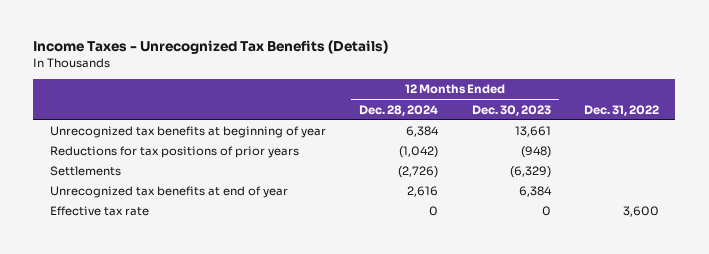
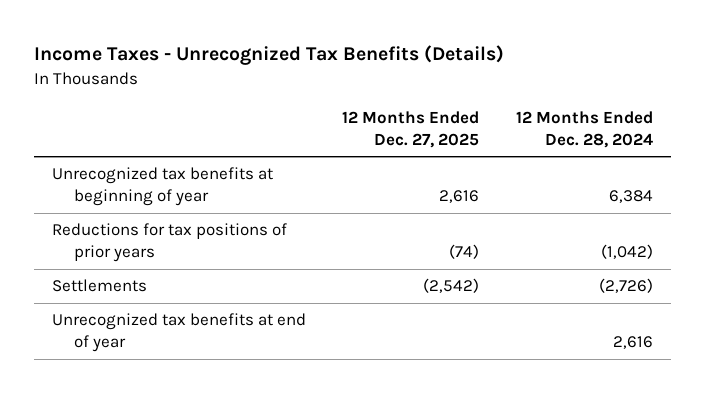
- | 12 Months Ended Dec. 28, 2024 | 12 Months Ended Dec. 30, 2023 | Dec. 31, 2022
+ | 12 Months Ended Dec. 27, 2025 | 12 Months Ended Dec. 28, 2024
- Effective tax rate | 0 | 0 | 3,600

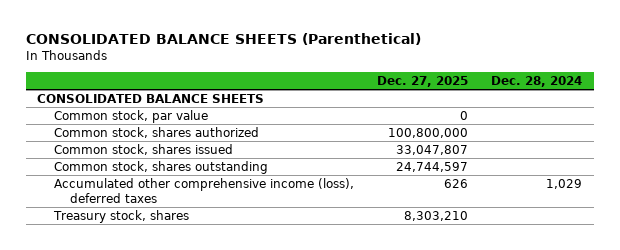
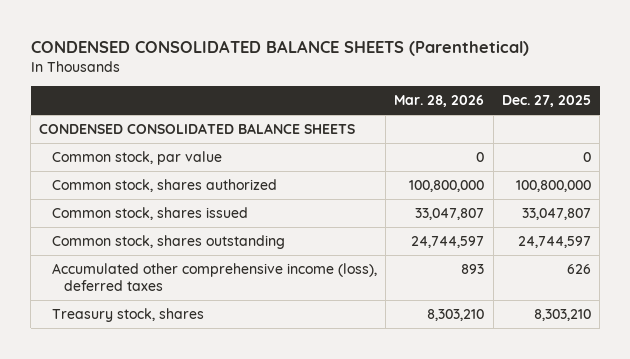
- CONSOLIDATED BALANCE SHEETS (Parenthetical)
+ CONDENSED CONSOLIDATED BALANCE SHEETS (Parenthetical)
- | Dec. 27, 2025 | Dec. 28, 2024
+ | Mar. 28, 2026 | Dec. 27, 2025
- CONSOLIDATED BALANCE SHEETS
+ CONDENSED CONSOLIDATED BALANCE SHEETS

